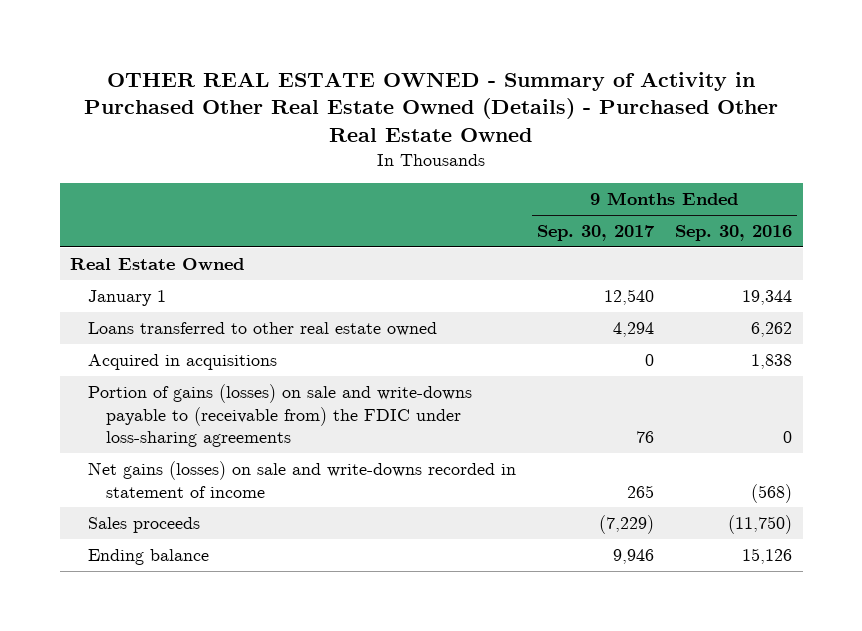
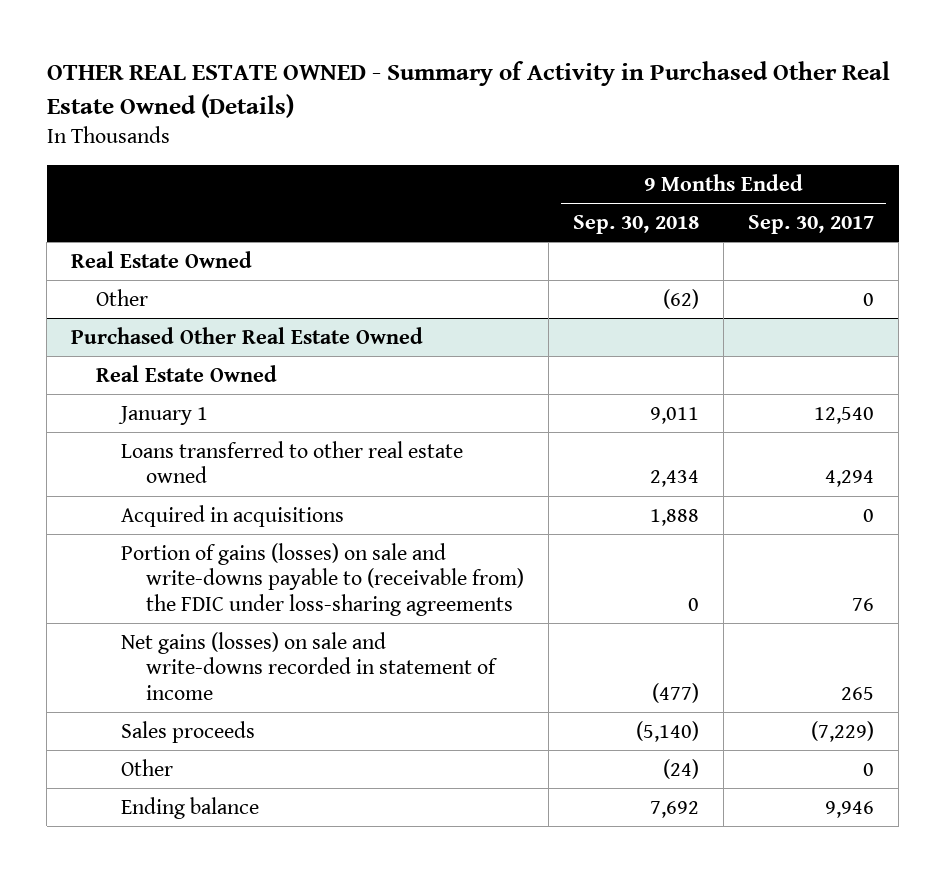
- OTHER REAL ESTATE OWNED - Summary of Activity in Purchased Other Real Estate Owned (Details) - Purchased Other Real Estate Owned
+ OTHER REAL ESTATE OWNED - Summary of Activity in Purchased Other Real Estate Owned (Details)
- | 9 Months Ended Sep. 30, 2017 | 9 Months Ended Sep. 30, 2016
+ | 9 Months Ended Sep. 30, 2018 | 9 Months Ended Sep. 30, 2017
+ Other | (62) | 0
+ Purchased Other Real Estate Owned
+ Real Estate Owned
+ Other | (24) | 0

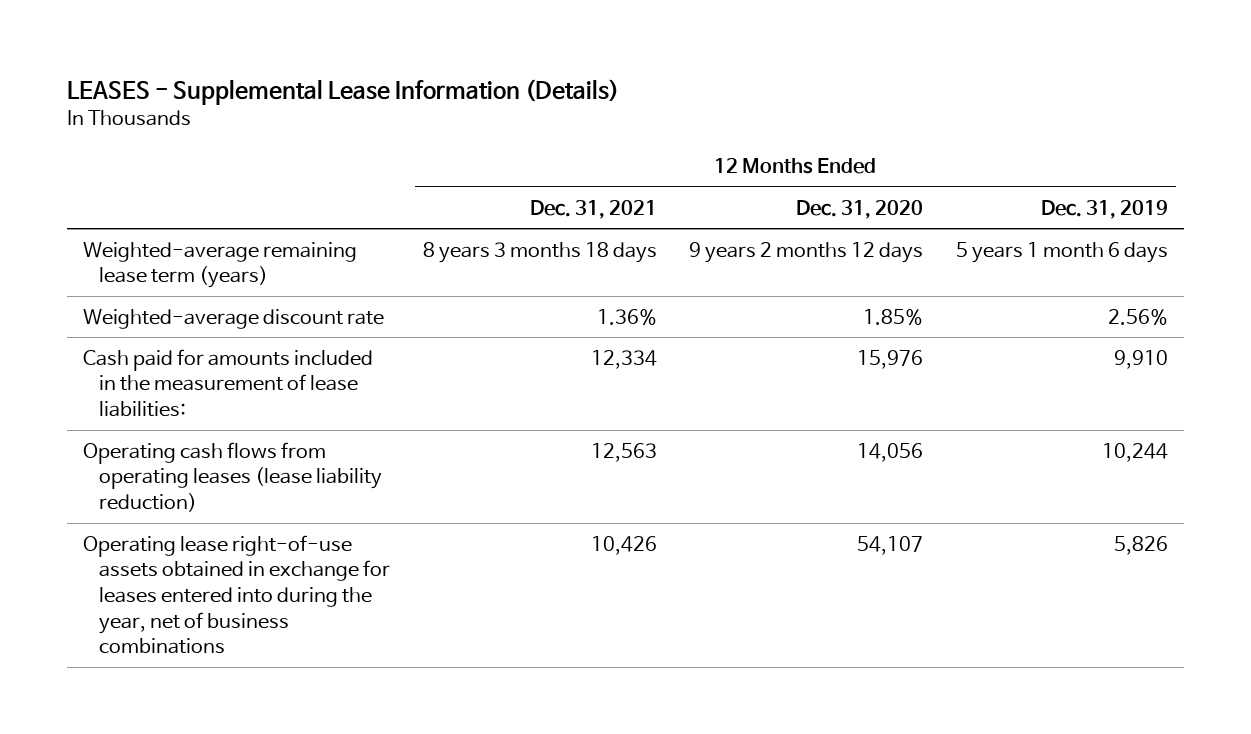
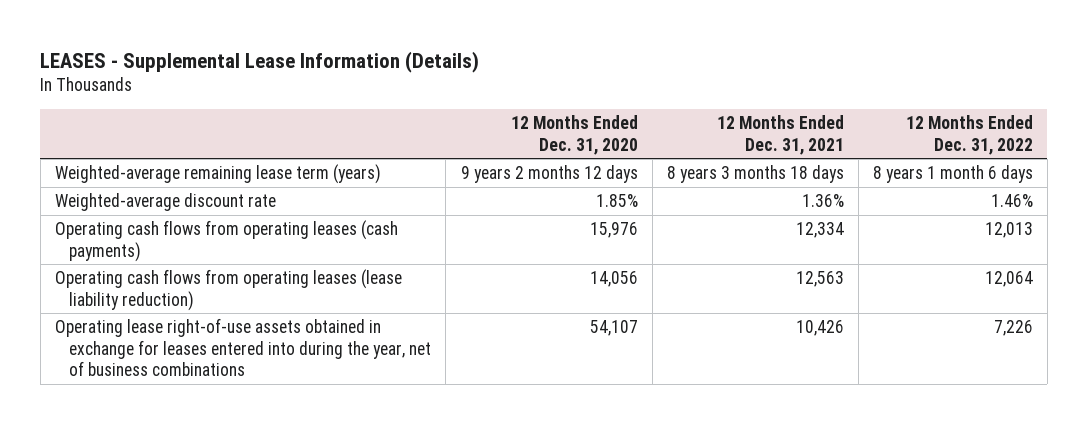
- | 12 Months Ended Dec. 31, 2021 | 12 Months Ended Dec. 31, 2020 | 12 Months Ended Dec. 31, 2019
+ | 12 Months Ended Dec. 31, 2020 | 12 Months Ended Dec. 31, 2021 | 12 Months Ended Dec. 31, 2022
- Cash paid for amounts included in the measurement of lease liabilities: | 12,334 | 15,976 | 9,910
+ Operating cash flows from operating leases (cash payments) | 15,976 | 12,334 | 12,013

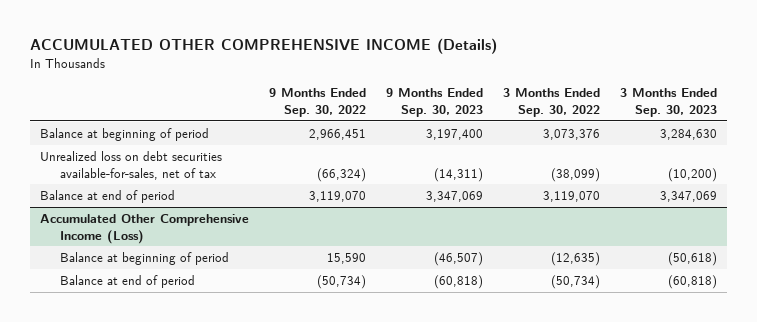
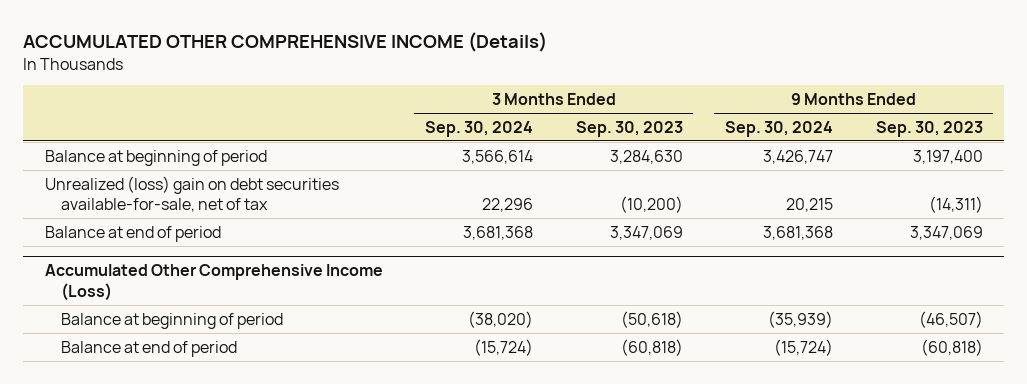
- | 9 Months Ended Sep. 30, 2022 | 9 Months Ended Sep. 30, 2023 | 3 Months Ended Sep. 30, 2022 | 3 Months Ended Sep. 30, 2023
+ | 3 Months Ended Sep. 30, 2024 | 3 Months Ended Sep. 30, 2023 | 9 Months Ended Sep. 30, 2024 | 9 Months Ended Sep. 30, 2023
- Unrealized loss on debt securities available-for-sales, net of tax | (66,324) | (14,311) | (38,099) | (10,200)
+ Unrealized (loss) gain on debt securities available-for-sale, net of tax | 22,296 | (10,200) | 20,215 | (14,311)

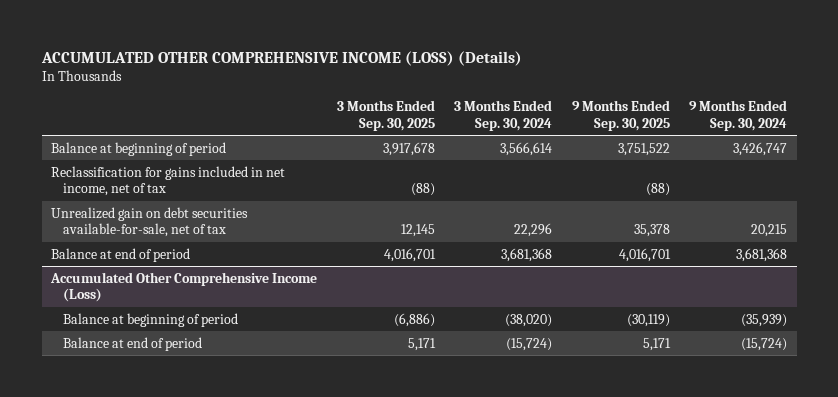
- ACCUMULATED OTHER COMPREHENSIVE INCOME (Details)
+ ACCUMULATED OTHER COMPREHENSIVE INCOME (LOSS) (Details)
- | 3 Months Ended Sep. 30, 2024 | 3 Months Ended Sep. 30, 2023 | 9 Months Ended Sep. 30, 2024 | 9 Months Ended Sep. 30, 2023
+ | 3 Months Ended Sep. 30, 2025 | 3 Months Ended Sep. 30, 2024 | 9 Months Ended Sep. 30, 2025 | 9 Months Ended Sep. 30, 2024
- Unrealized (loss) gain on debt securities available-for-sale, net of tax | 22,296 | (10,200) | 20,215 | (14,311)
+ Reclassification for gains included in net income, net of tax | (88) | | (88) |
+ Unrealized gain on debt securities available-for-sale, net of tax | 12,145 | 22,296 | 35,378 | 20,215

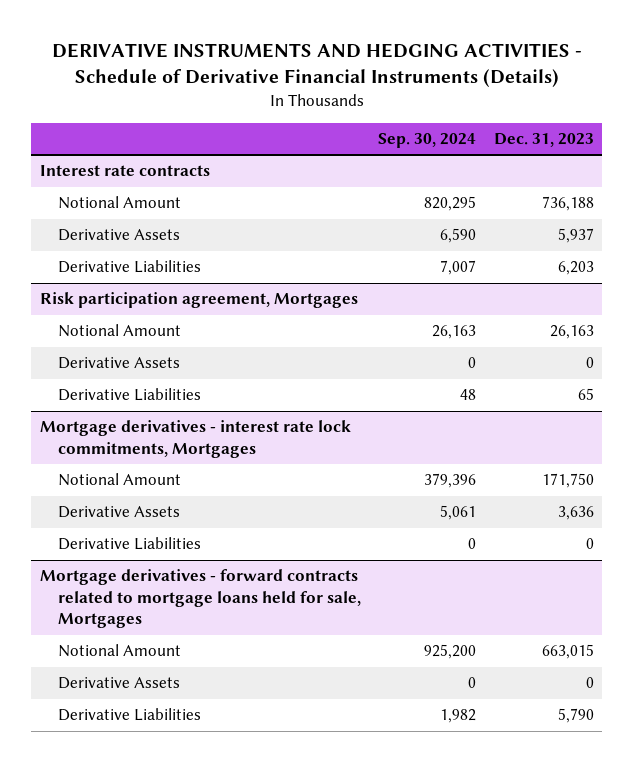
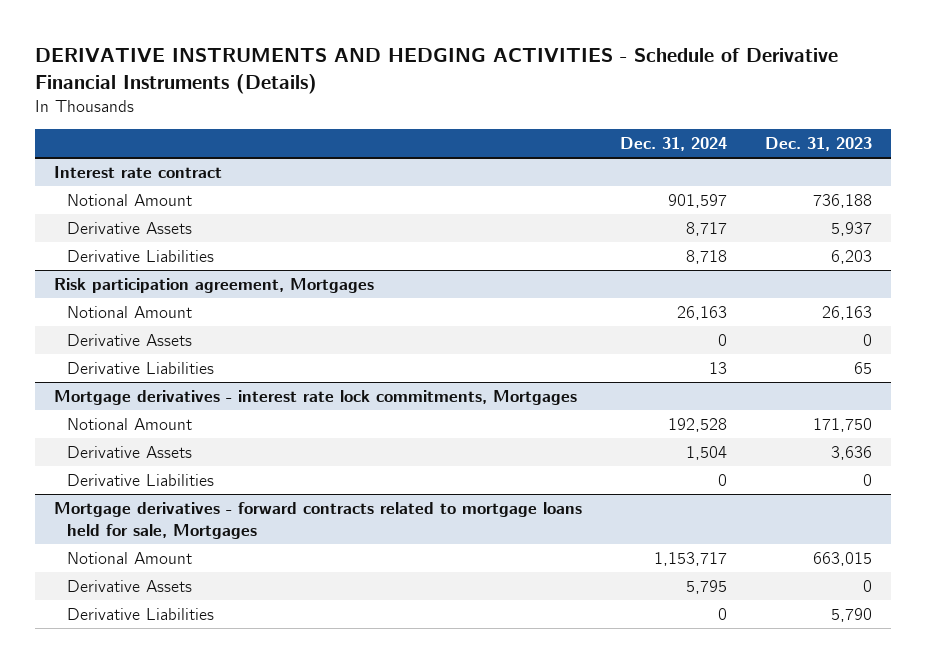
- | Sep. 30, 2024 | Dec. 31, 2023
+ | Dec. 31, 2024 | Dec. 31, 2023
- Interest rate contracts
+ Interest rate contract

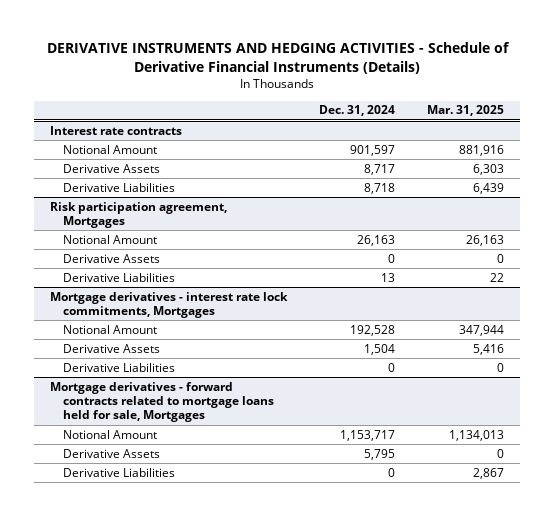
- | Dec. 31, 2024 | Dec. 31, 2023
+ | Dec. 31, 2024 | Mar. 31, 2025
- Interest rate contract
+ Interest rate contracts

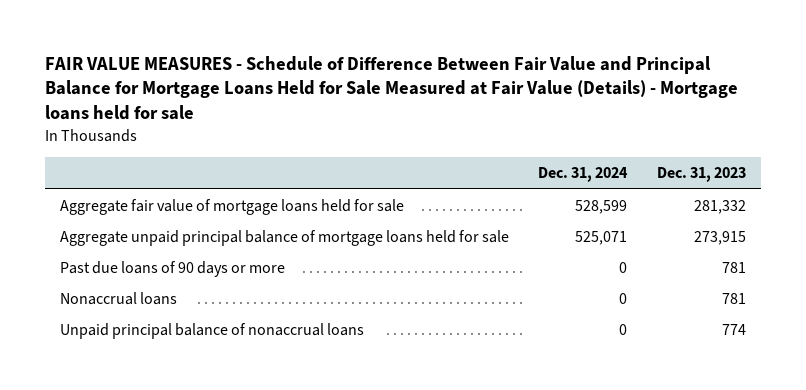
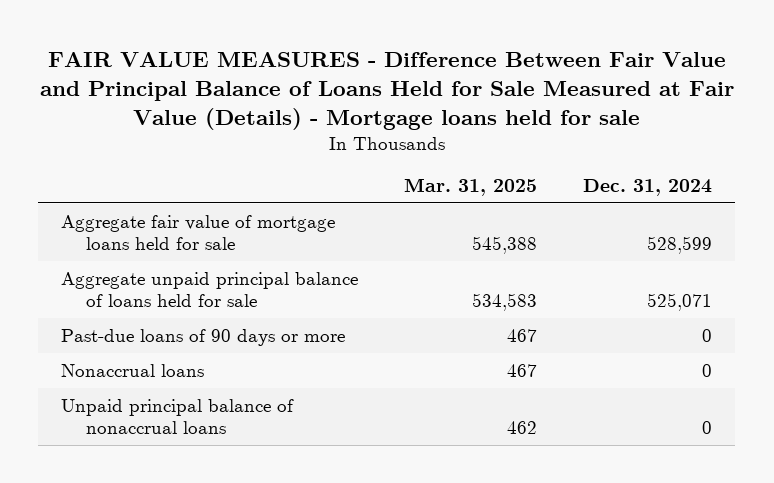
- FAIR VALUE MEASURES - Schedule of Difference Between Fair Value and Principal Balance for Mortgage Loans Held for Sale Measured at Fair Value (Details) - Mortgage loans held for sale
+ FAIR VALUE MEASURES - Difference Between Fair Value and Principal Balance of Loans Held for Sale Measured at Fair Value (Details) - Mortgage loans held for sale
- | Dec. 31, 2024 | Dec. 31, 2023
+ | Mar. 31, 2025 | Dec. 31, 2024
- Aggregate unpaid principal balance of mortgage loans held for sale | 525,071 | 273,915
- Past due loans of 90 days or more | 0 | 781
+ Aggregate unpaid principal balance of loans held for sale | 534,583 | 525,071
+ Past-due loans of 90 days or more | 467 | 0

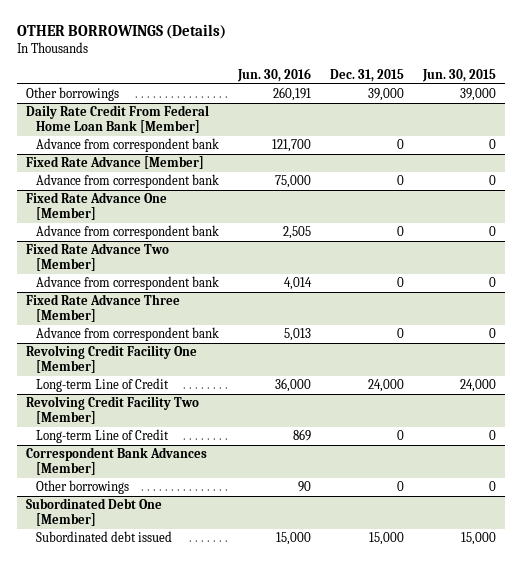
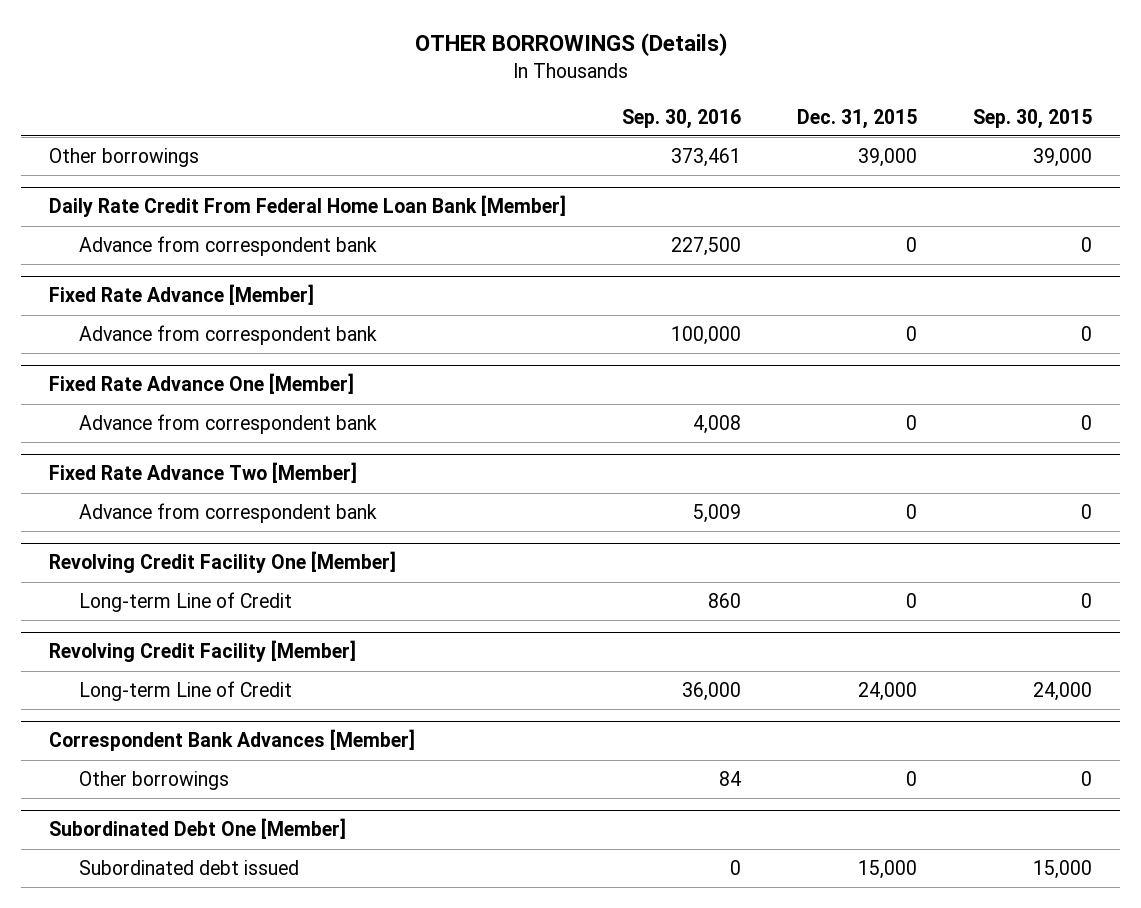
- | Jun. 30, 2016 | Dec. 31, 2015 | Jun. 30, 2015
+ | Sep. 30, 2016 | Dec. 31, 2015 | Sep. 30, 2015
- Fixed Rate Advance Three [Member]
- Advance from correspondent bank | 5,013 | 0 | 0
@ Revolving Credit Facility One [Member]
- Long-term Line of Credit | 36,000 | 24,000 | 24,000
- Revolving Credit Facility Two [Member]
+ Revolving Credit Facility [Member]
+ Long-term Line of Credit | 36,000 | 24,000 | 24,000

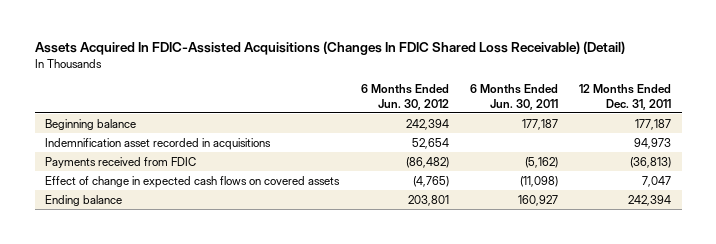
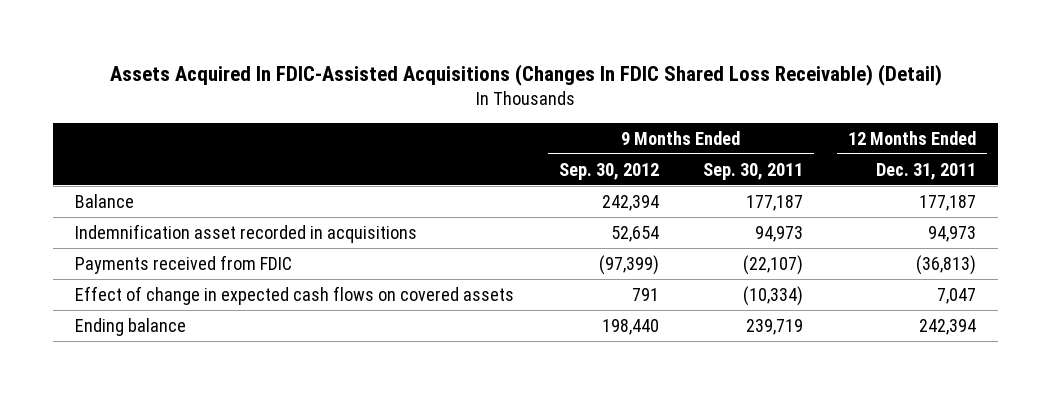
- | 6 Months Ended Jun. 30, 2012 | 6 Months Ended Jun. 30, 2011 | 12 Months Ended Dec. 31, 2011
+ | 9 Months Ended Sep. 30, 2012 | 9 Months Ended Sep. 30, 2011 | 12 Months Ended Dec. 31, 2011
- Beginning balance | 242,394 | 177,187 | 177,187
+ Balance | 242,394 | 177,187 | 177,187

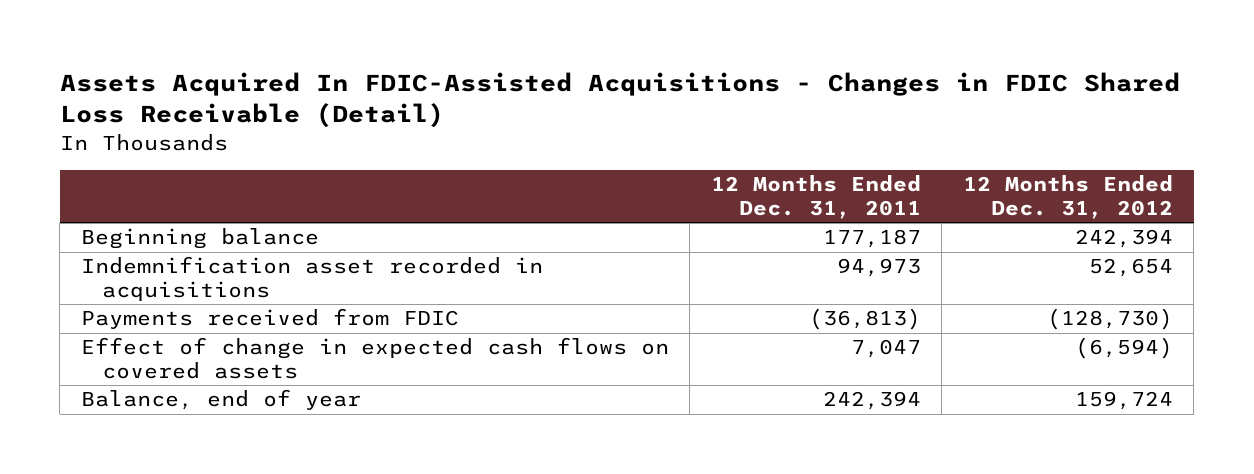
- Assets Acquired In FDIC-Assisted Acquisitions (Changes In FDIC Shared Loss Receivable) (Detail)
+ Assets Acquired In FDIC-Assisted Acquisitions - Changes in FDIC Shared Loss Receivable (Detail)
- | 9 Months Ended Sep. 30, 2012 | 9 Months Ended Sep. 30, 2011 | 12 Months Ended Dec. 31, 2011
+ | 12 Months Ended Dec. 31, 2011 | 12 Months Ended Dec. 31, 2012
- Balance | 242,394 | 177,187 | 177,187
+ Beginning balance | 177,187 | 242,394
- Ending balance | 198,440 | 239,719 | 242,394
+ Balance, end of year | 242,394 | 159,724

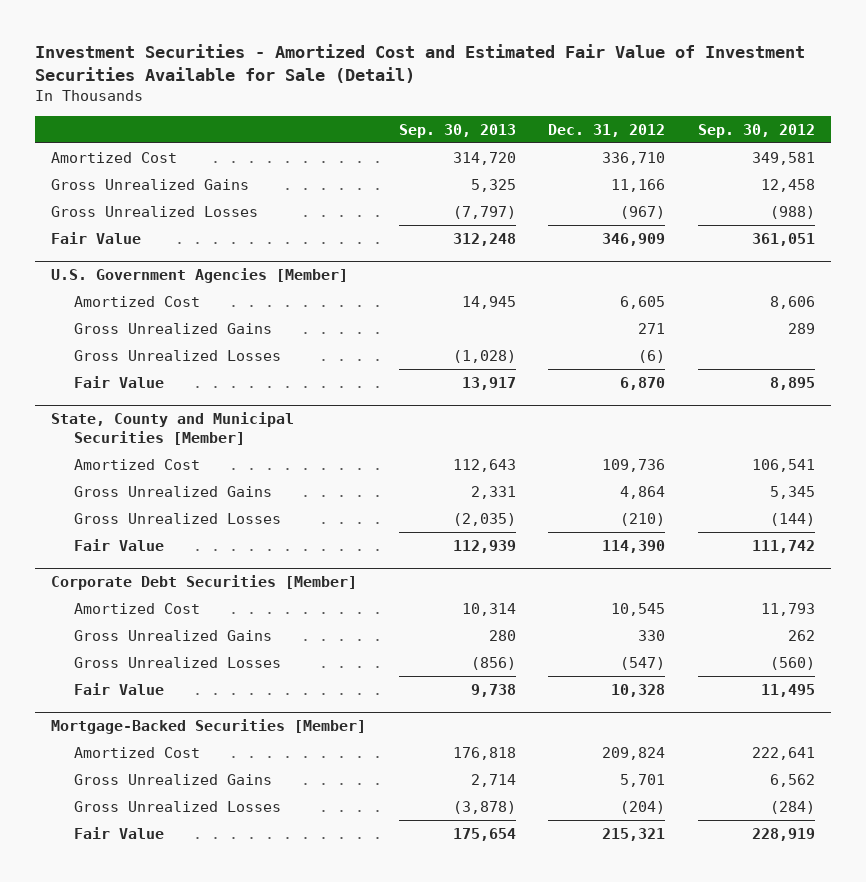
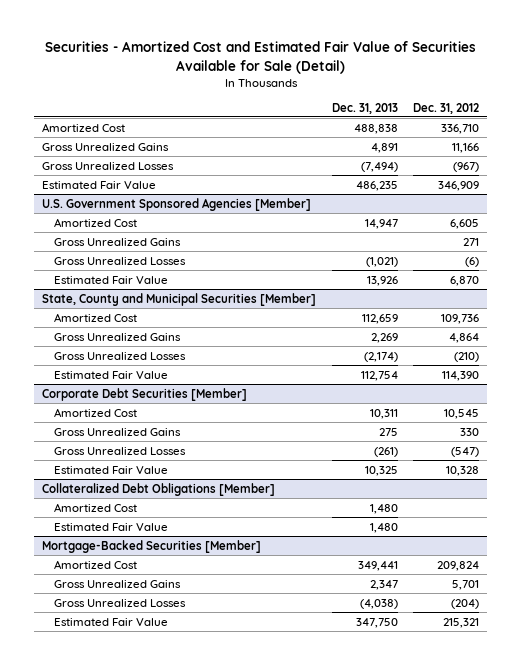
- Investment Securities - Amortized Cost and Estimated Fair Value of Investment Securities Available for Sale (Detail)
+ Securities - Amortized Cost and Estimated Fair Value of Securities Available for Sale (Detail)
- | Sep. 30, 2013 | Dec. 31, 2012 | Sep. 30, 2012
+ | Dec. 31, 2013 | Dec. 31, 2012
- Fair Value | 312,248 | 346,909 | 361,051
- U.S. Government Agencies [Member]
+ Estimated Fair Value | 486,235 | 346,909
+ U.S. Government Sponsored Agencies [Member]
- Fair Value | 13,917 | 6,870 | 8,895
+ Estimated Fair Value | 13,926 | 6,870
@ State, County and Municipal Securities [Member]
- Fair Value | 112,939 | 114,390 | 111,742
+ Estimated Fair Value | 112,754 | 114,390
@ Corporate Debt Securities [Member]
- Fair Value | 9,738 | 10,328 | 11,495
+ Estimated Fair Value | 10,325 | 10,328
+ Collateralized Debt Obligations [Member]
+ Amortized Cost | 1,480 |
+ Estimated Fair Value | 1,480 |
@ Mortgage-Backed Securities [Member]
- Fair Value | 175,654 | 215,321 | 228,919
+ Estimated Fair Value | 347,750 | 215,321

